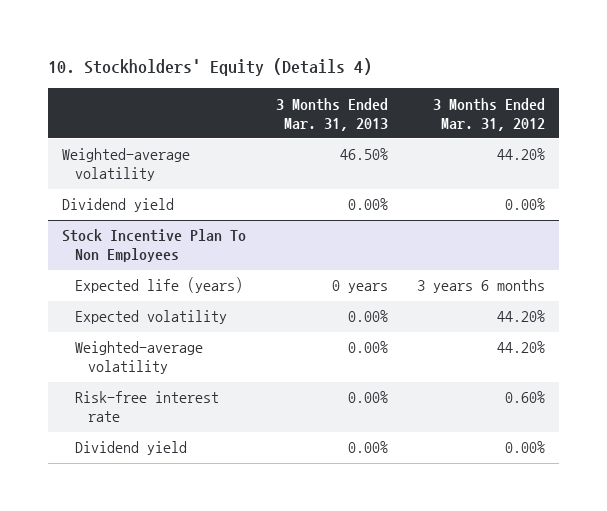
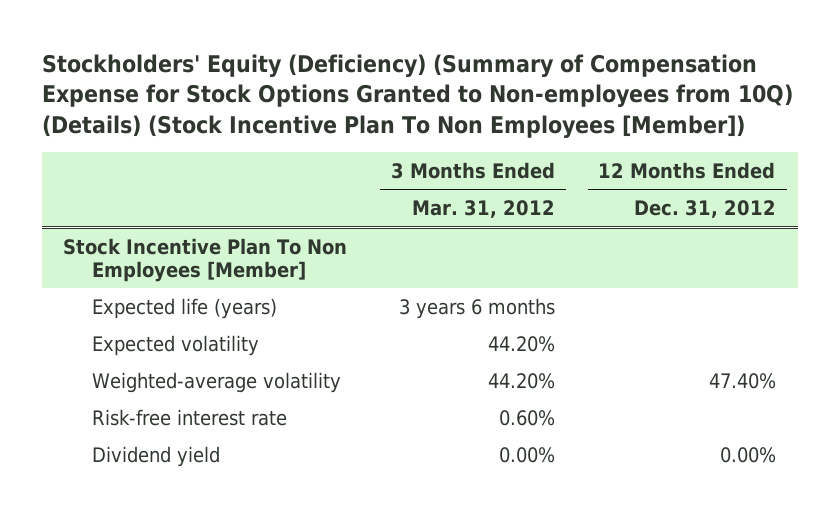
- 10. Stockholders' Equity (Details 4)
+ Stockholders' Equity (Deficiency) (Summary of Compensation Expense for Stock Options Granted to Non-employees from 10Q) (Details) (Stock Incentive Plan To Non Employees [Member])
- | 3 Months Ended Mar. 31, 2013 | 3 Months Ended Mar. 31, 2012
+ | 3 Months Ended Mar. 31, 2012 | 12 Months Ended Dec. 31, 2012
- Weighted-average volatility | 46.50% | 44.20%
- Dividend yield | 0.00% | 0.00%
- Stock Incentive Plan To Non Employees
+ Stock Incentive Plan To Non Employees [Member]

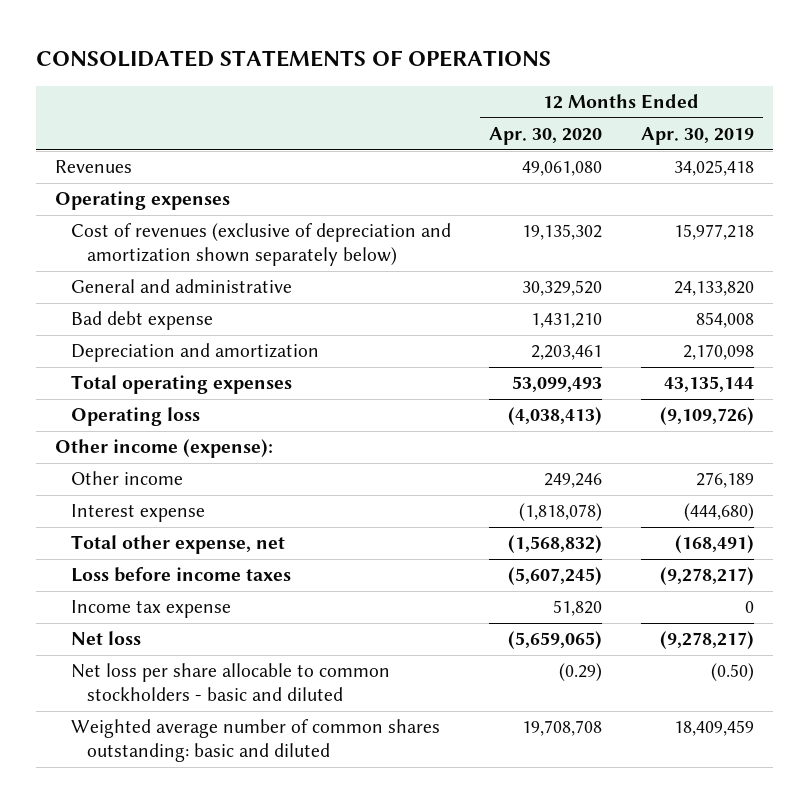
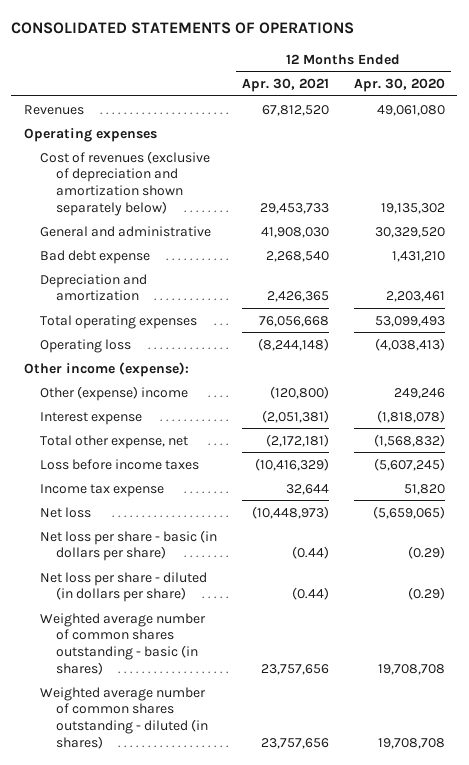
- | 12 Months Ended Apr. 30, 2020 | 12 Months Ended Apr. 30, 2019
+ | 12 Months Ended Apr. 30, 2021 | 12 Months Ended Apr. 30, 2020
- Other income | 249,246 | 276,189
+ Other (expense) income | (120,800) | 249,246
- Net loss per share allocable to common stockholders - basic and diluted | (0.29) | (0.50)
- Weighted average number of common shares outstanding: basic and diluted | 19,708,708 | 18,409,459
+ Net loss per share - basic (in dollars per share) | (0.44) | (0.29)
+ Net loss per share - diluted (in dollars per share) | (0.44) | (0.29)
+ Weighted average number of common shares outstanding - basic (in shares) | 23,757,656 | 19,708,708
+ Weighted average number of common shares outstanding - diluted (in shares) | 23,757,656 | 19,708,708

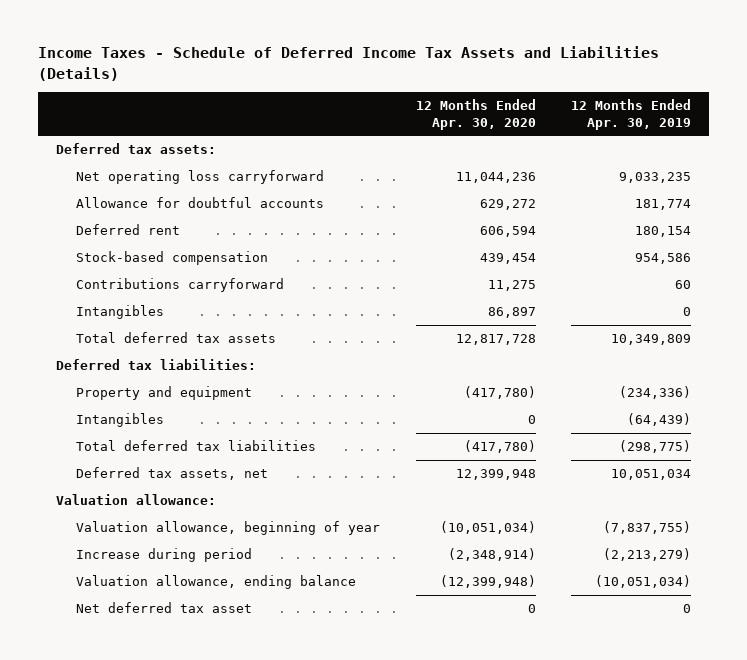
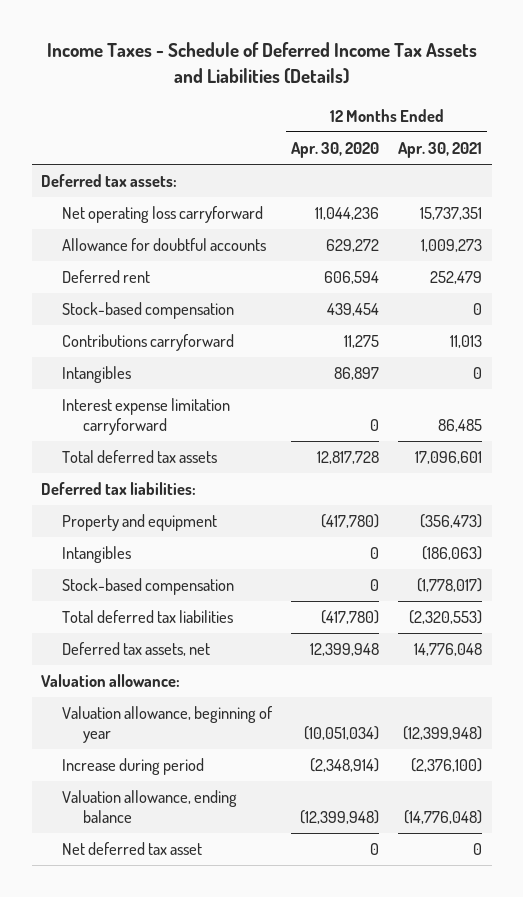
- | 12 Months Ended Apr. 30, 2020 | 12 Months Ended Apr. 30, 2019
+ | 12 Months Ended Apr. 30, 2020 | 12 Months Ended Apr. 30, 2021
+ Interest expense limitation carryforward | 0 | 86,485
+ Stock-based compensation | 0 | (1,778,017)

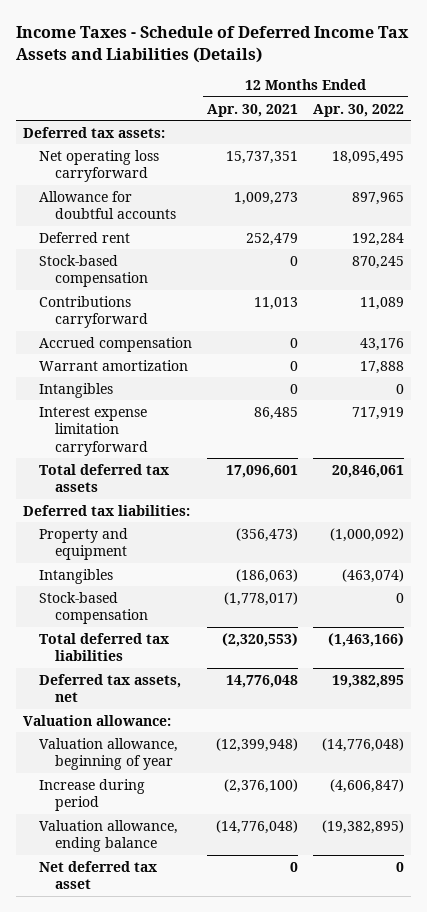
- | 12 Months Ended Apr. 30, 2020 | 12 Months Ended Apr. 30, 2021
+ | 12 Months Ended Apr. 30, 2021 | 12 Months Ended Apr. 30, 2022
+ Accrued compensation | 0 | 43,176
+ Warrant amortization | 0 | 17,888

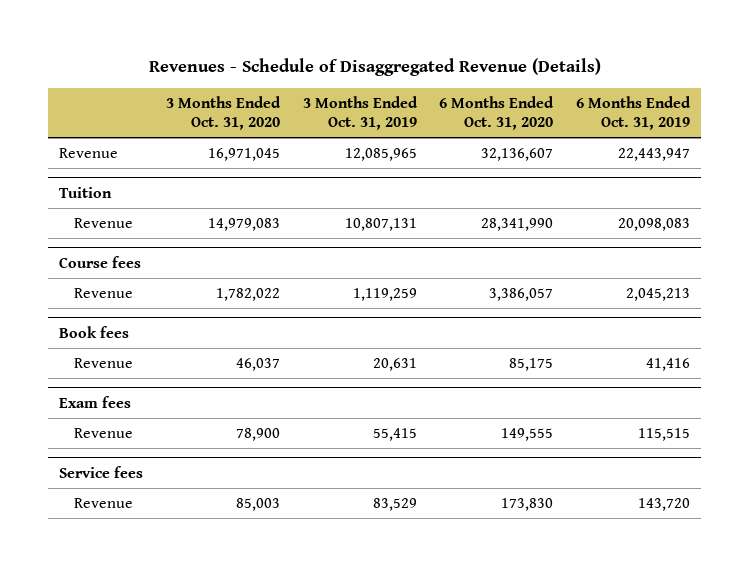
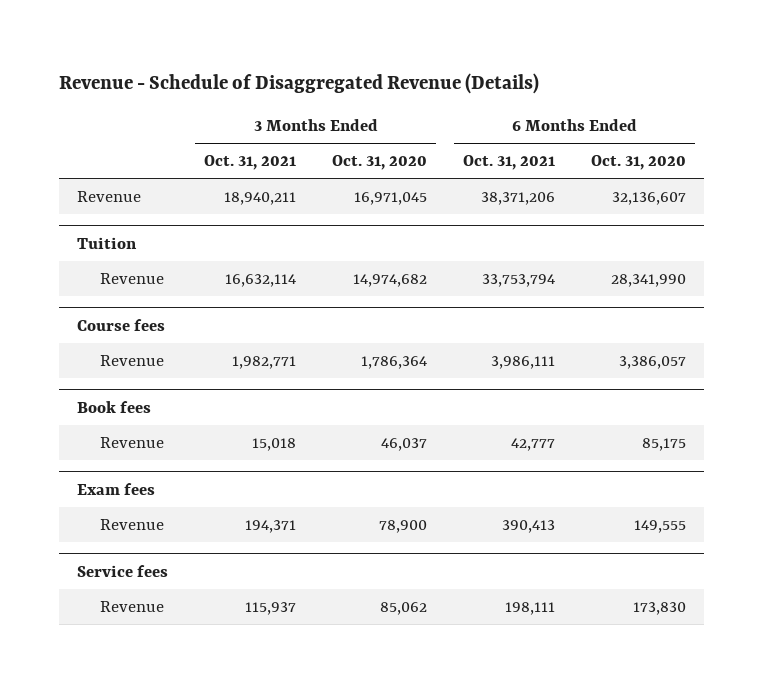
- Revenues - Schedule of Disaggregated Revenue (Details)
+ Revenue - Schedule of Disaggregated Revenue (Details)
- | 3 Months Ended Oct. 31, 2020 | 3 Months Ended Oct. 31, 2019 | 6 Months Ended Oct. 31, 2020 | 6 Months Ended Oct. 31, 2019
+ | 3 Months Ended Oct. 31, 2021 | 3 Months Ended Oct. 31, 2020 | 6 Months Ended Oct. 31, 2021 | 6 Months Ended Oct. 31, 2020
@ Tuition
- Revenue | 14,979,083 | 10,807,131 | 28,341,990 | 20,098,083
+ Revenue | 16,632,114 | 14,974,682 | 33,753,794 | 28,341,990
@ Course fees
- Revenue | 1,782,022 | 1,119,259 | 3,386,057 | 2,045,213
+ Revenue | 1,982,771 | 1,786,364 | 3,986,111 | 3,386,057
@ Service fees
- Revenue | 85,003 | 83,529 | 173,830 | 143,720
+ Revenue | 115,937 | 85,062 | 198,111 | 173,830

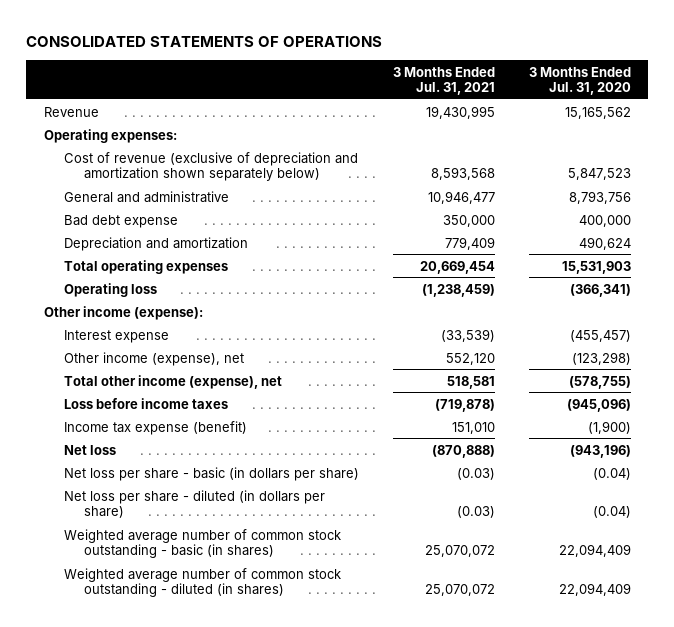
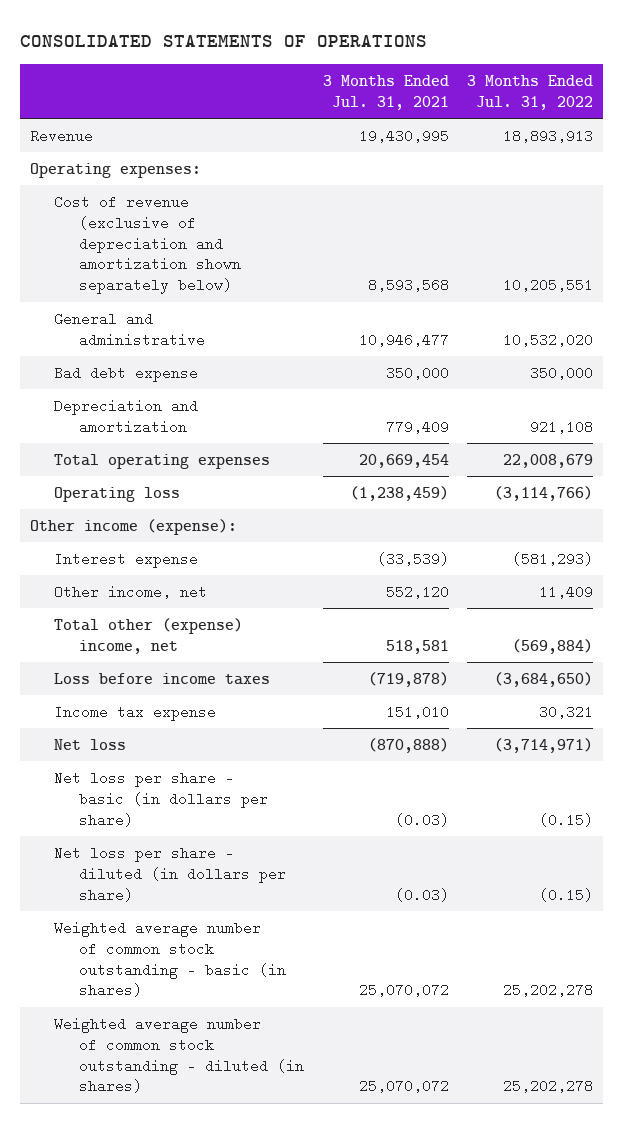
- | 3 Months Ended Jul. 31, 2021 | 3 Months Ended Jul. 31, 2020
+ | 3 Months Ended Jul. 31, 2021 | 3 Months Ended Jul. 31, 2022
- Other income (expense), net | 552,120 | (123,298)
- Total other income (expense), net | 518,581 | (578,755)
+ Other income, net | 552,120 | 11,409
+ Total other (expense) income, net | 518,581 | (569,884)
- Income tax expense (benefit) | 151,010 | (1,900)
+ Income tax expense | 151,010 | 30,321

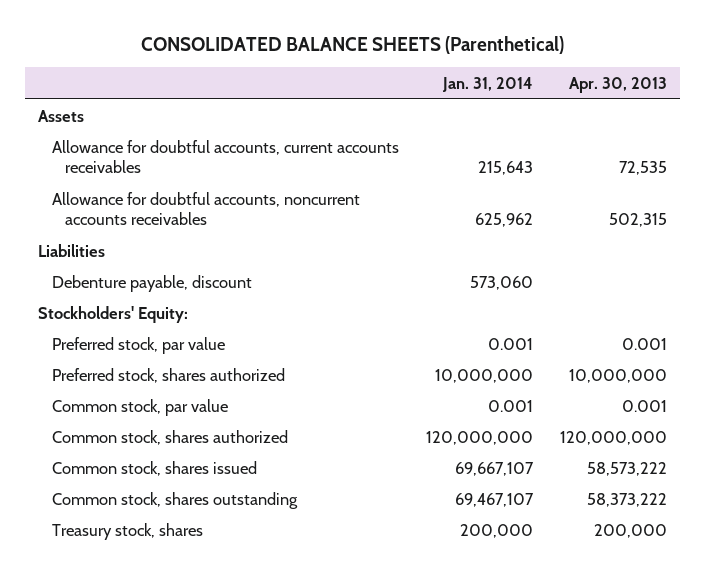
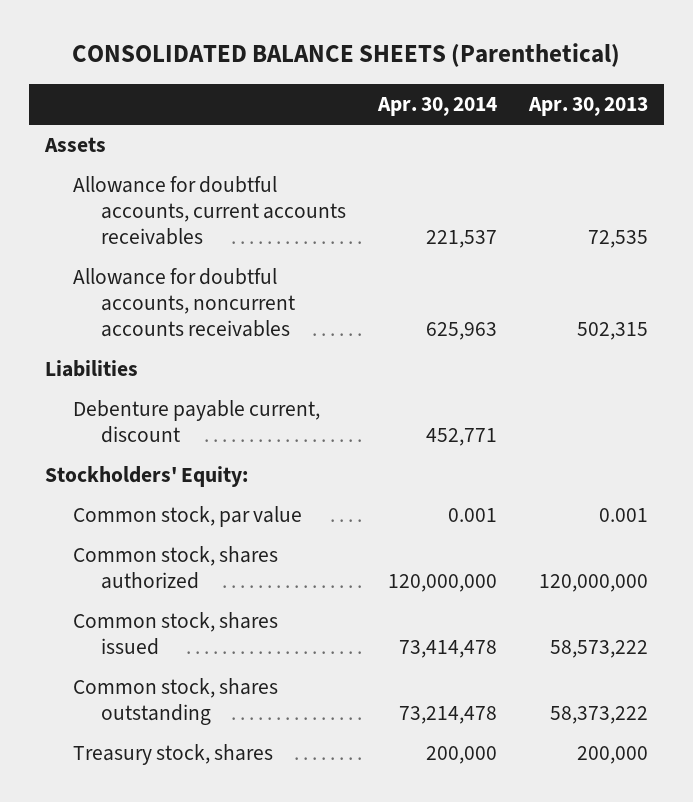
- | Jan. 31, 2014 | Apr. 30, 2013
+ | Apr. 30, 2014 | Apr. 30, 2013
- Debenture payable, discount | 573,060 |
+ Debenture payable current, discount | 452,771 |
- Preferred stock, par value | 0.001 | 0.001
- Preferred stock, shares authorized | 10,000,000 | 10,000,000

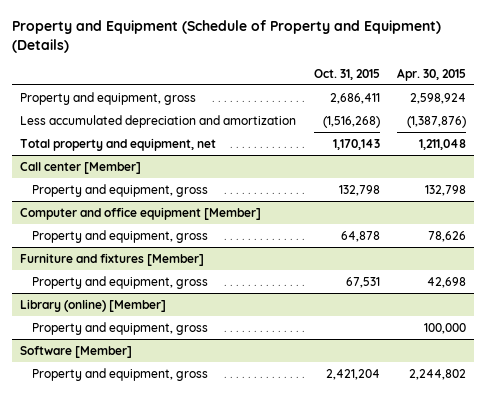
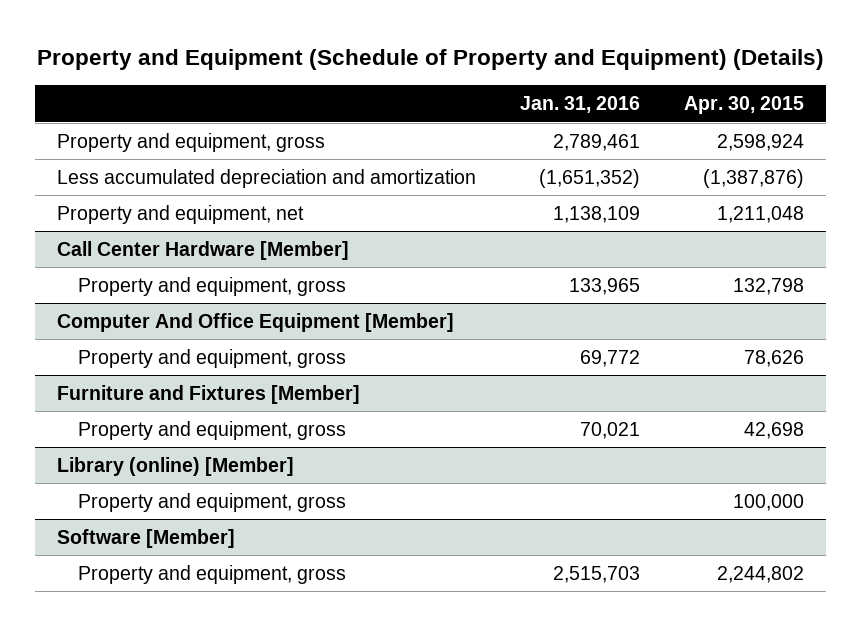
- | Oct. 31, 2015 | Apr. 30, 2015
+ | Jan. 31, 2016 | Apr. 30, 2015
- Total property and equipment, net | 1,170,143 | 1,211,048
- Call center [Member]
+ Property and equipment, net | 1,138,109 | 1,211,048
+ Call Center Hardware [Member]
- Computer and office equipment [Member]
+ Computer And Office Equipment [Member]
- Furniture and fixtures [Member]
+ Furniture and Fixtures [Member]

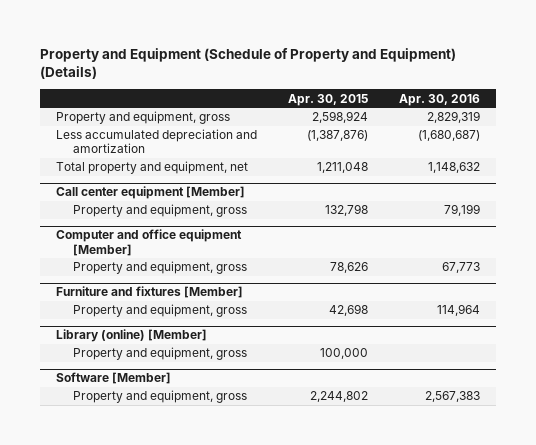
- | Jan. 31, 2016 | Apr. 30, 2015
+ | Apr. 30, 2015 | Apr. 30, 2016
- Property and equipment, net | 1,138,109 | 1,211,048
- Call Center Hardware [Member]
+ Total property and equipment, net | 1,211,048 | 1,148,632
+ Call center equipment [Member]
- Computer And Office Equipment [Member]
+ Computer and office equipment [Member]
- Furniture and Fixtures [Member]
+ Furniture and fixtures [Member]

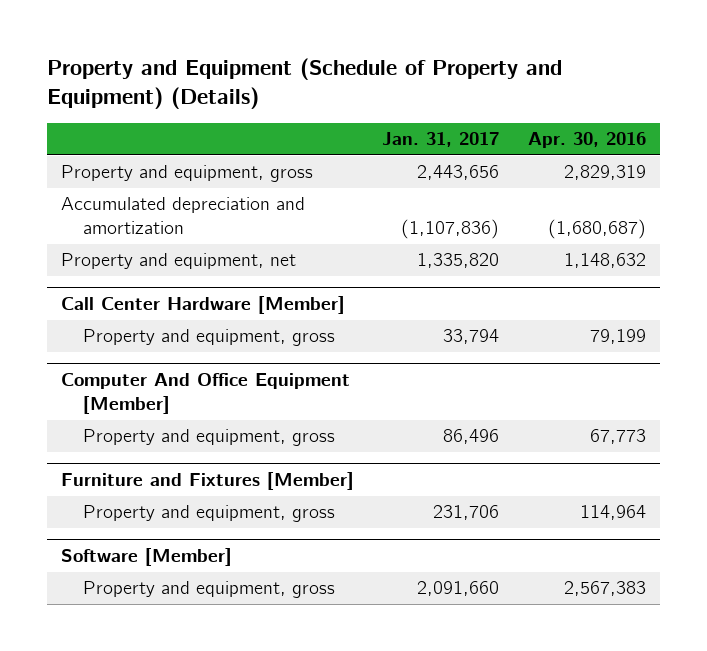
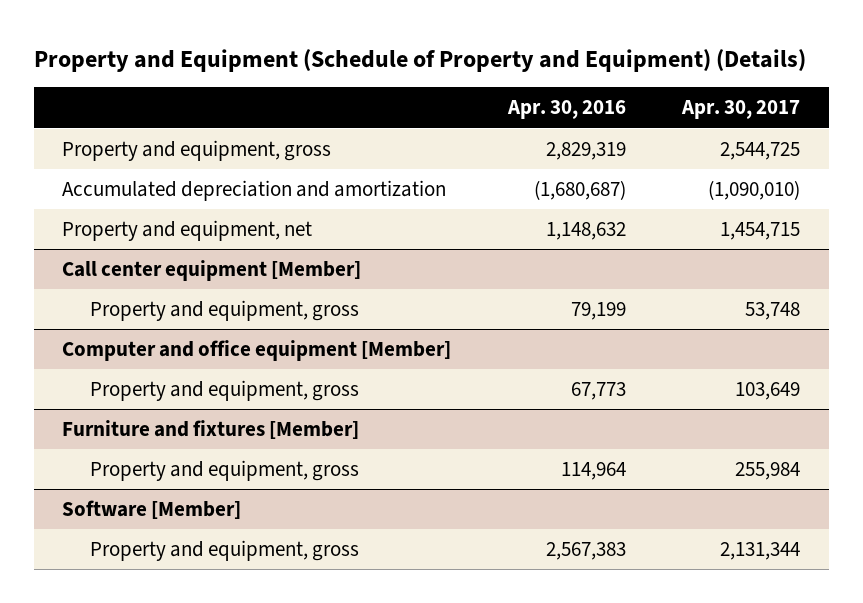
- | Jan. 31, 2017 | Apr. 30, 2016
+ | Apr. 30, 2016 | Apr. 30, 2017
- Call Center Hardware [Member]
+ Call center equipment [Member]
- Computer And Office Equipment [Member]
+ Computer and office equipment [Member]
- Furniture and Fixtures [Member]
+ Furniture and fixtures [Member]

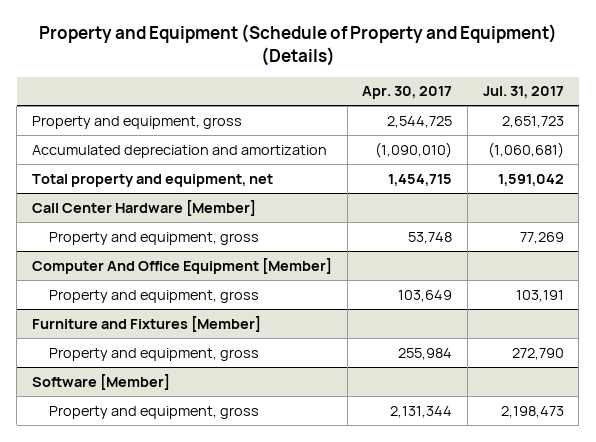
- | Apr. 30, 2016 | Apr. 30, 2017
+ | Apr. 30, 2017 | Jul. 31, 2017
- Property and equipment, net | 1,148,632 | 1,454,715
- Call center equipment [Member]
+ Total property and equipment, net | 1,454,715 | 1,591,042
+ Call Center Hardware [Member]
- Computer and office equipment [Member]
+ Computer And Office Equipment [Member]
- Furniture and fixtures [Member]
+ Furniture and Fixtures [Member]

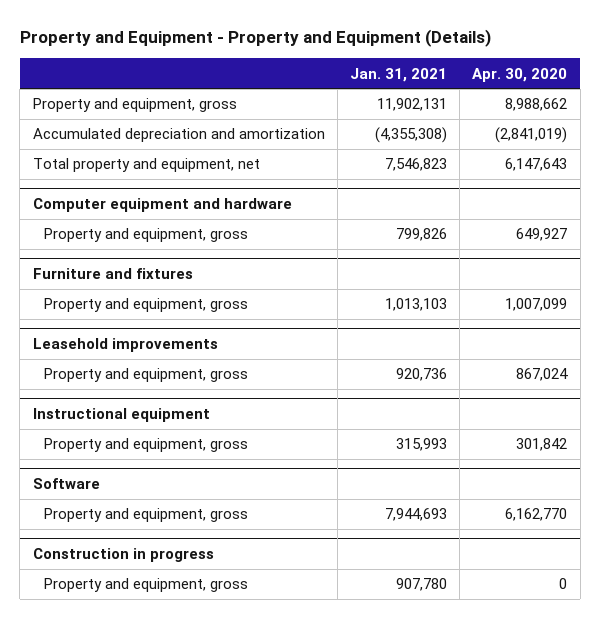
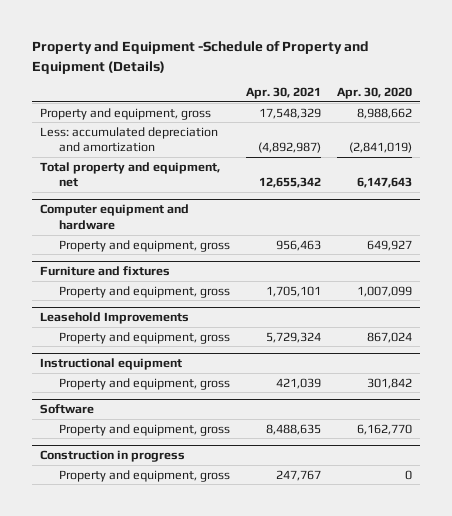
- Property and Equipment - Property and Equipment (Details)
+ Property and Equipment -Schedule of Property and Equipment (Details)
- | Jan. 31, 2021 | Apr. 30, 2020
+ | Apr. 30, 2021 | Apr. 30, 2020
- Accumulated depreciation and amortization | (4,355,308) | (2,841,019)
+ Less: accumulated depreciation and amortization | (4,892,987) | (2,841,019)
- Leasehold improvements
+ Leasehold Improvements

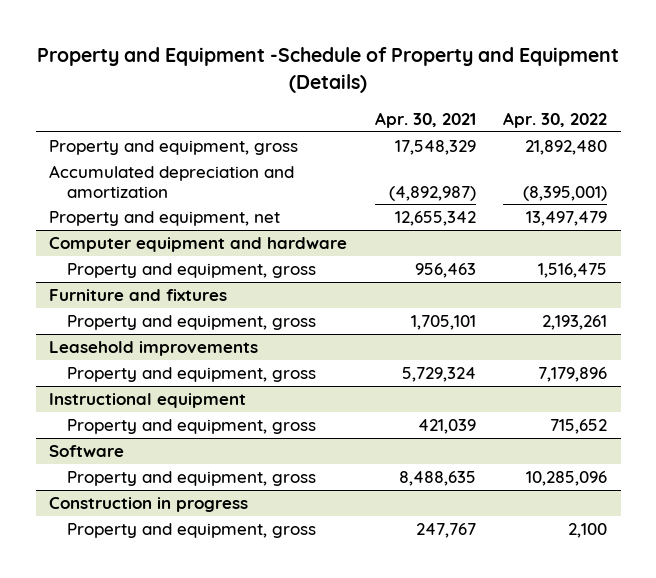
- | Apr. 30, 2021 | Apr. 30, 2020
+ | Apr. 30, 2021 | Apr. 30, 2022
- Less: accumulated depreciation and amortization | (4,892,987) | (2,841,019)
- Total property and equipment, net | 12,655,342 | 6,147,643
+ Accumulated depreciation and amortization | (4,892,987) | (8,395,001)
+ Property and equipment, net | 12,655,342 | 13,497,479
- Leasehold Improvements
+ Leasehold improvements

